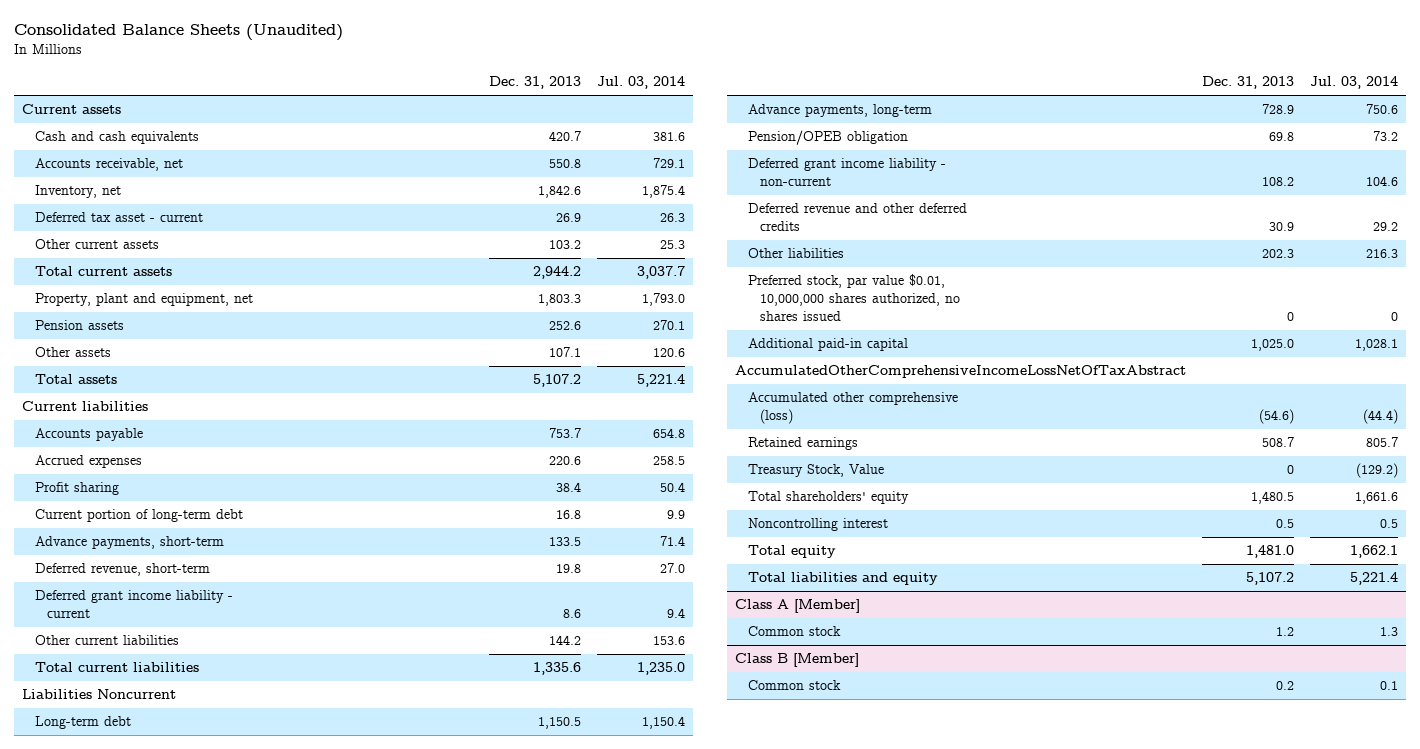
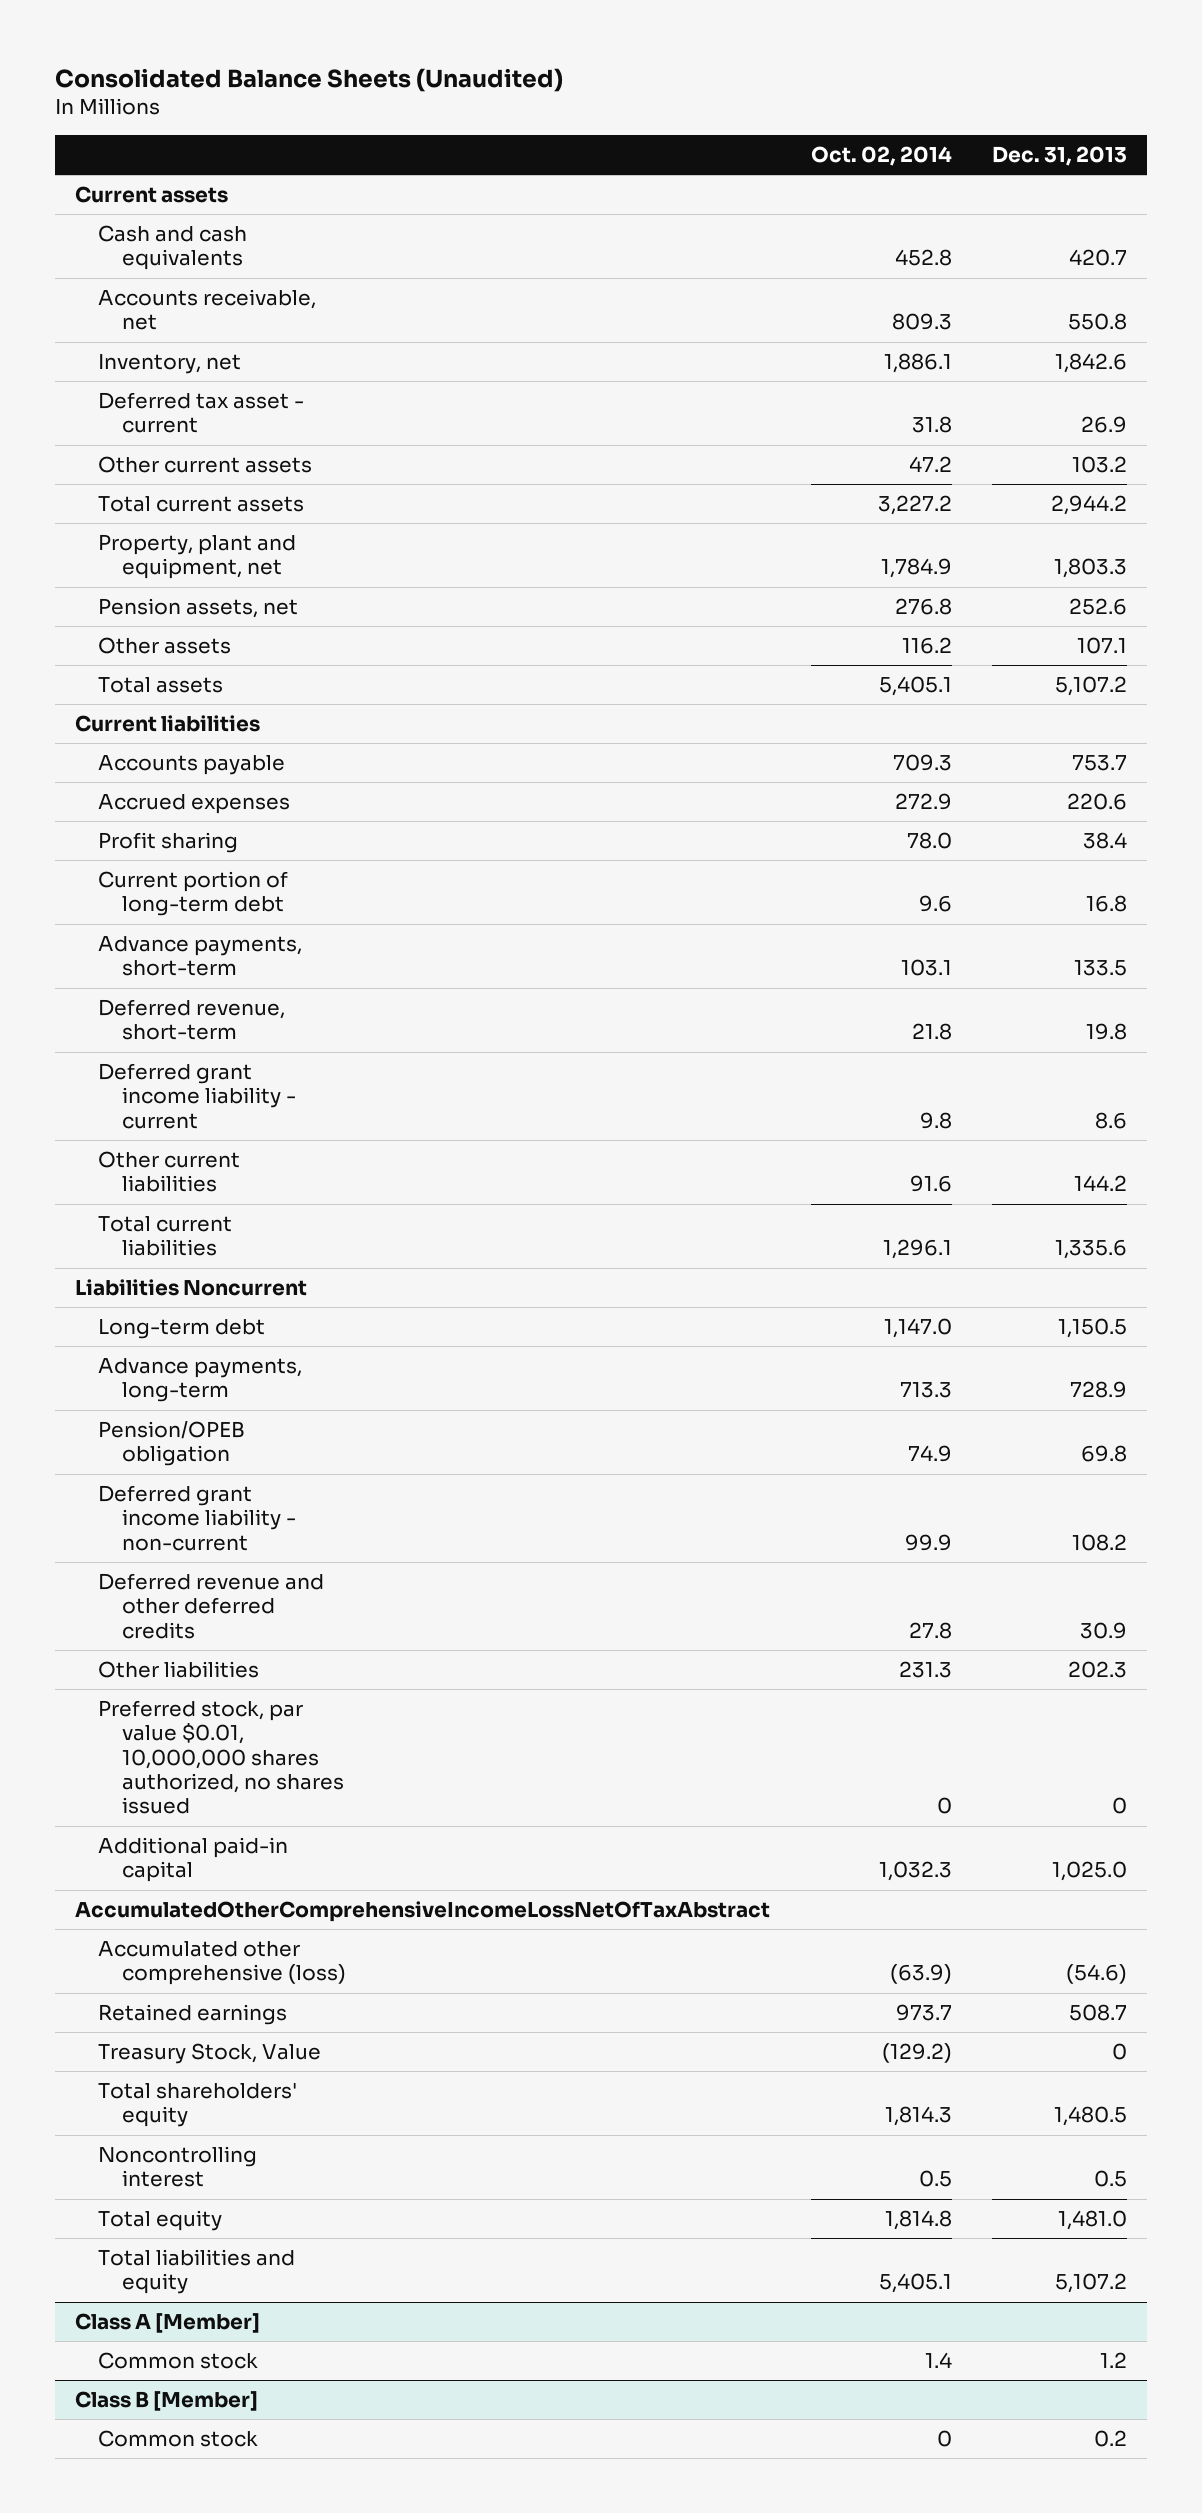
- | Dec. 31, 2013 | Jul. 03, 2014
+ | Oct. 02, 2014 | Dec. 31, 2013
- Pension assets | 252.6 | 270.1
+ Pension assets, net | 276.8 | 252.6

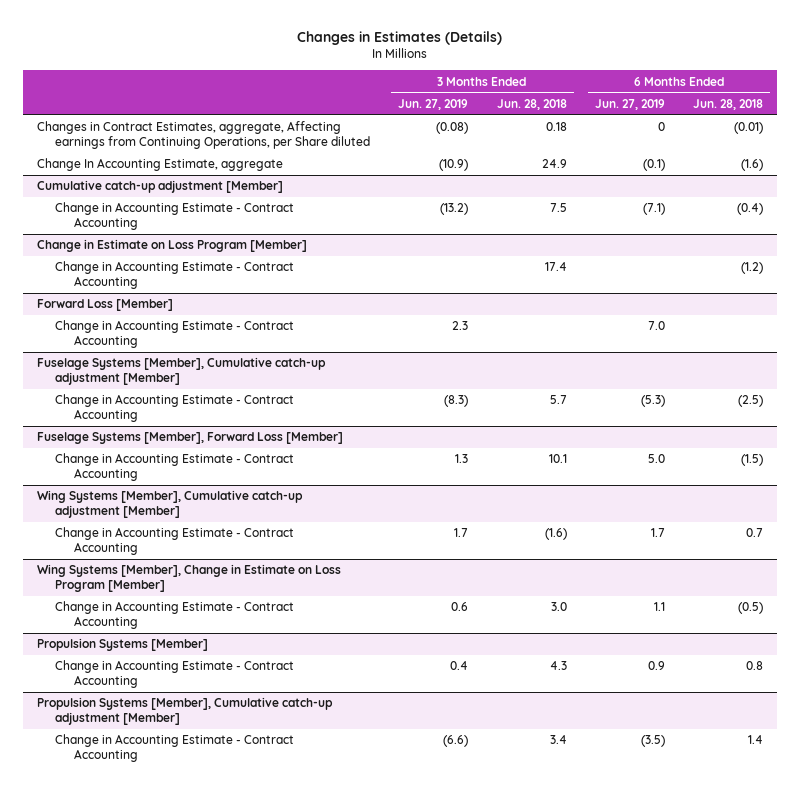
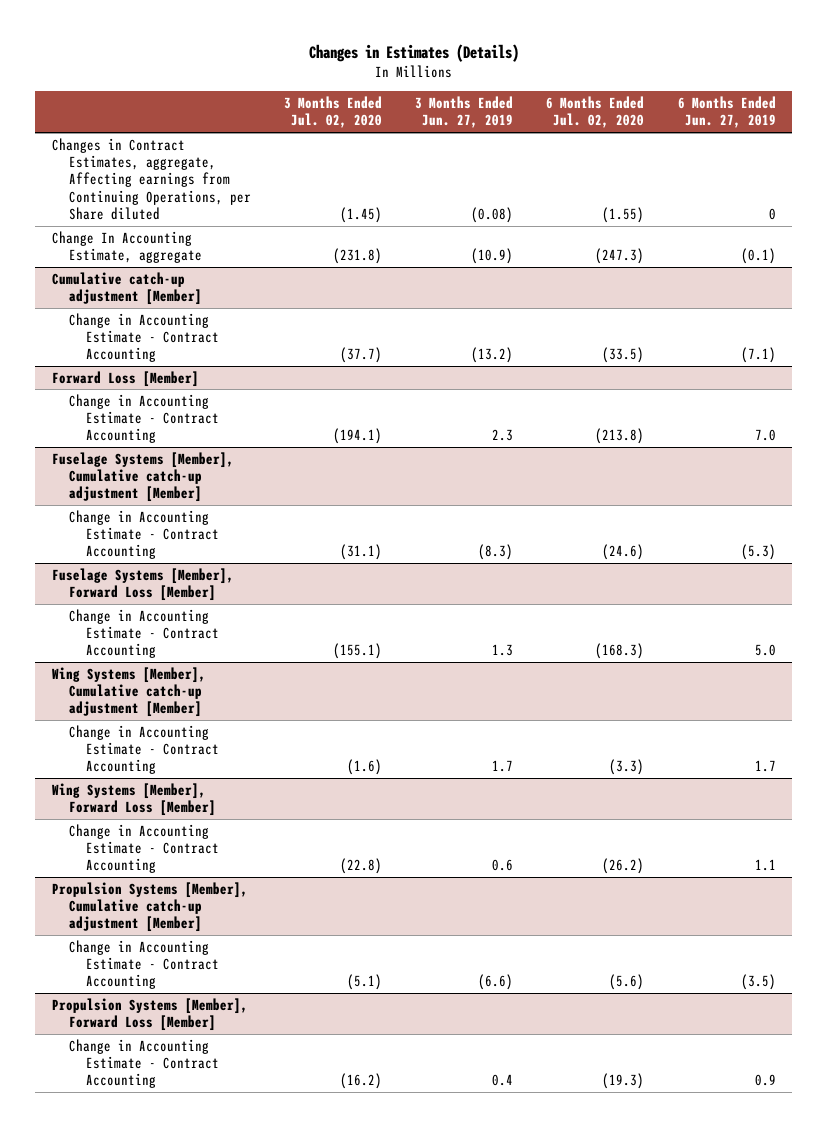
- | 3 Months Ended Jun. 27, 2019 | 3 Months Ended Jun. 28, 2018 | 6 Months Ended Jun. 27, 2019 | 6 Months Ended Jun. 28, 2018
+ | 3 Months Ended Jul. 02, 2020 | 3 Months Ended Jun. 27, 2019 | 6 Months Ended Jul. 02, 2020 | 6 Months Ended Jun. 27, 2019
- Change in Estimate on Loss Program [Member]
- Change in Accounting Estimate - Contract Accounting | | 17.4 | | (1.2)
- Wing Systems [Member], Change in Estimate on Loss Program [Member]
+ Wing Systems [Member], Forward Loss [Member]
- Propulsion Systems [Member]
- Change in Accounting Estimate - Contract Accounting | 0.4 | 4.3 | 0.9 | 0.8
+ Propulsion Systems [Member], Forward Loss [Member]
+ Change in Accounting Estimate - Contract Accounting | (16.2) | 0.4 | (19.3) | 0.9

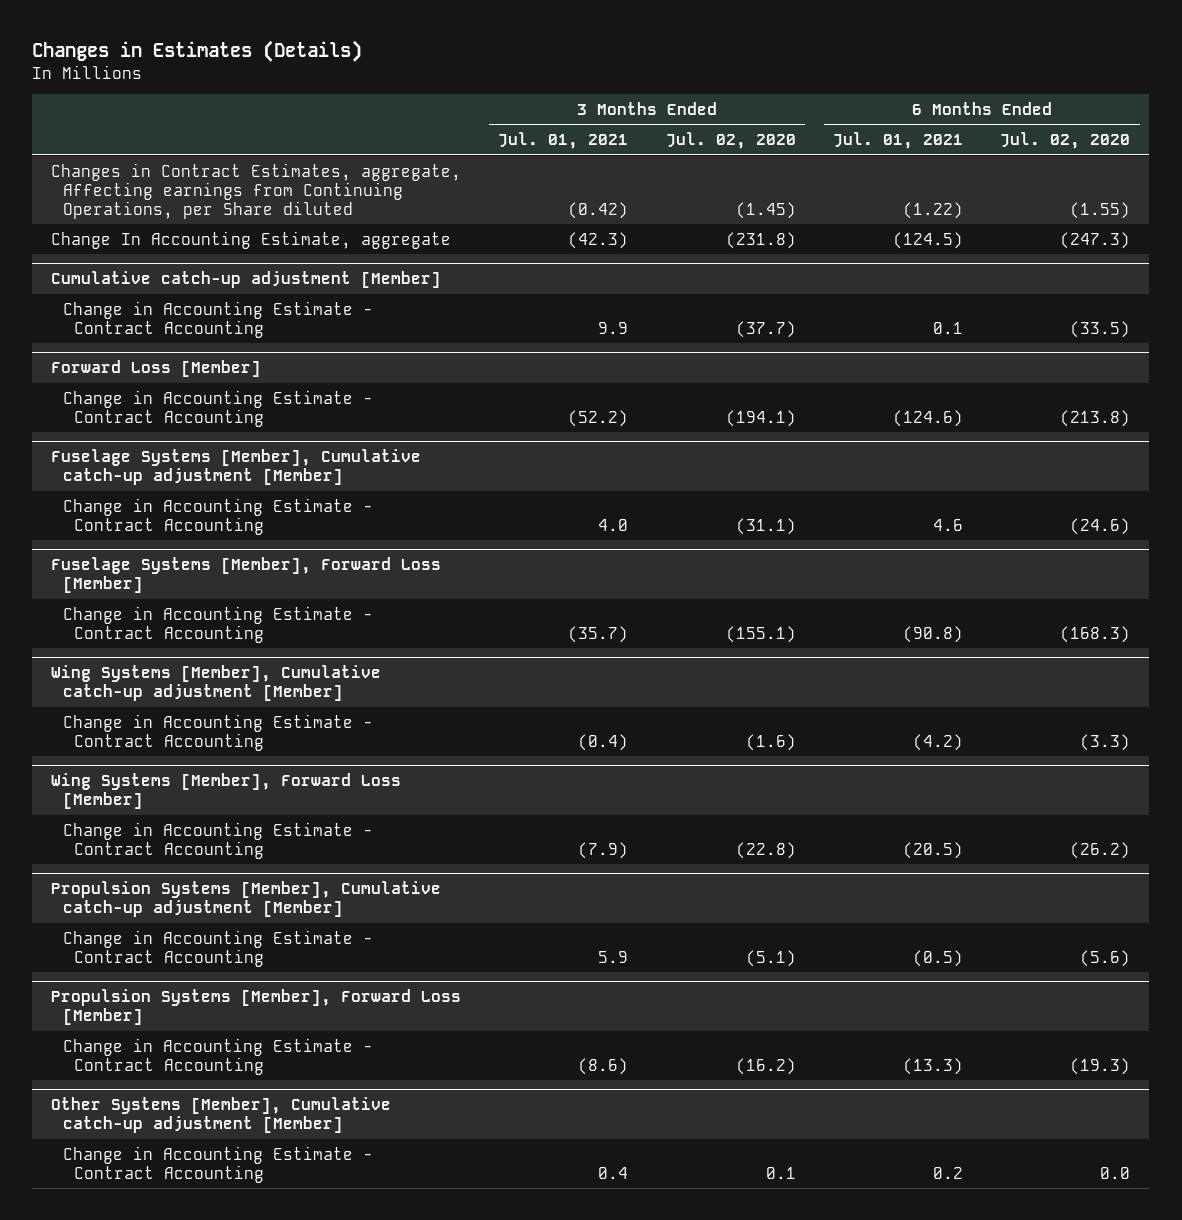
- | 3 Months Ended Jul. 02, 2020 | 3 Months Ended Jun. 27, 2019 | 6 Months Ended Jul. 02, 2020 | 6 Months Ended Jun. 27, 2019
+ | 3 Months Ended Jul. 01, 2021 | 3 Months Ended Jul. 02, 2020 | 6 Months Ended Jul. 01, 2021 | 6 Months Ended Jul. 02, 2020
+ Other Systems [Member], Cumulative catch-up adjustment [Member]
+ Change in Accounting Estimate - Contract Accounting | 0.4 | 0.1 | 0.2 | 0.0

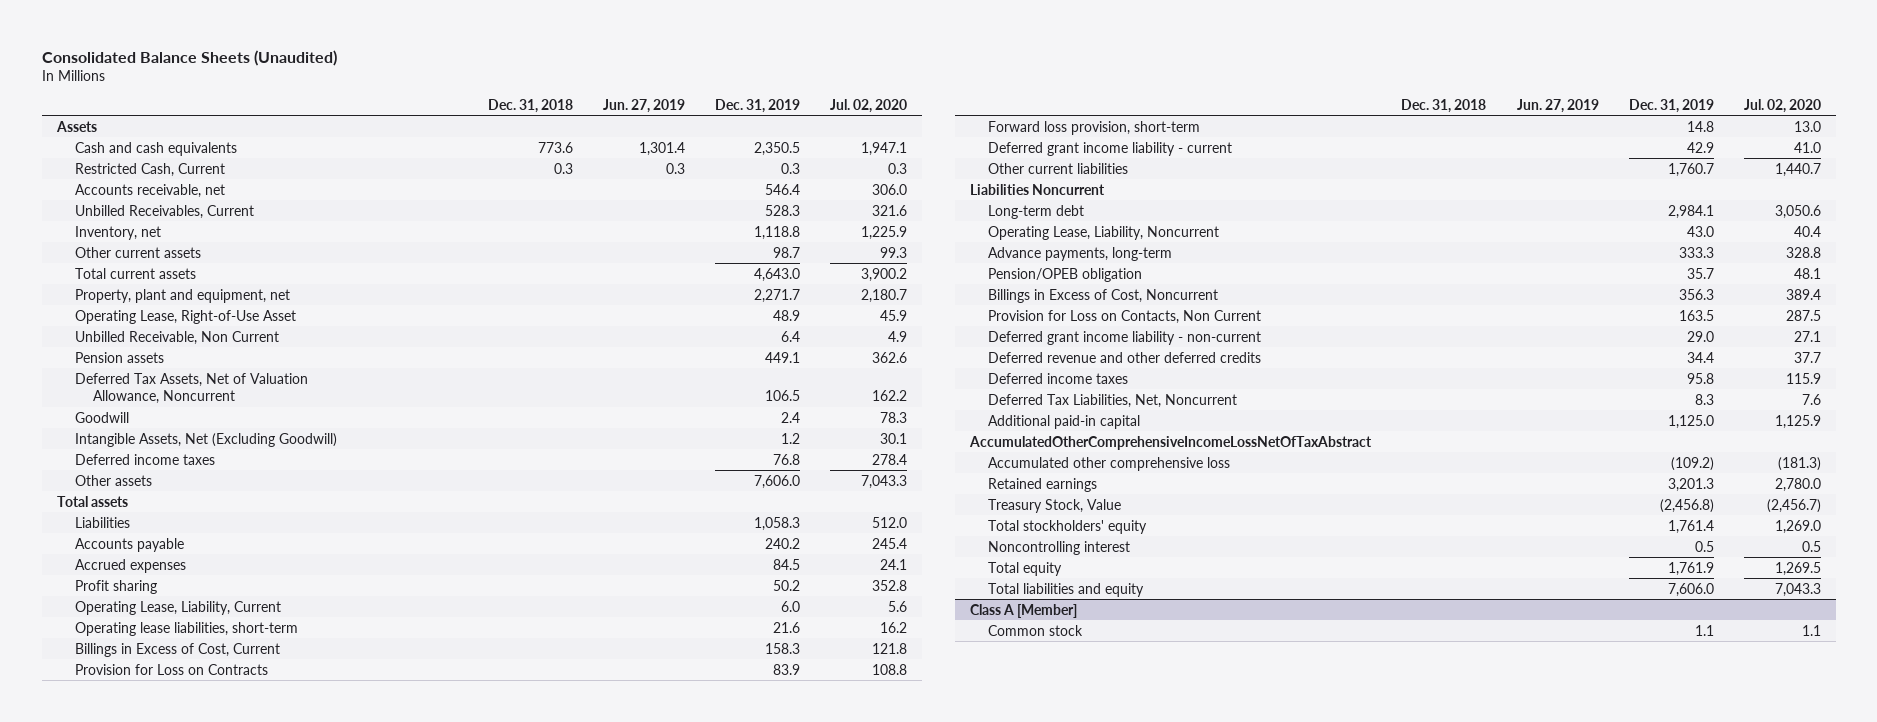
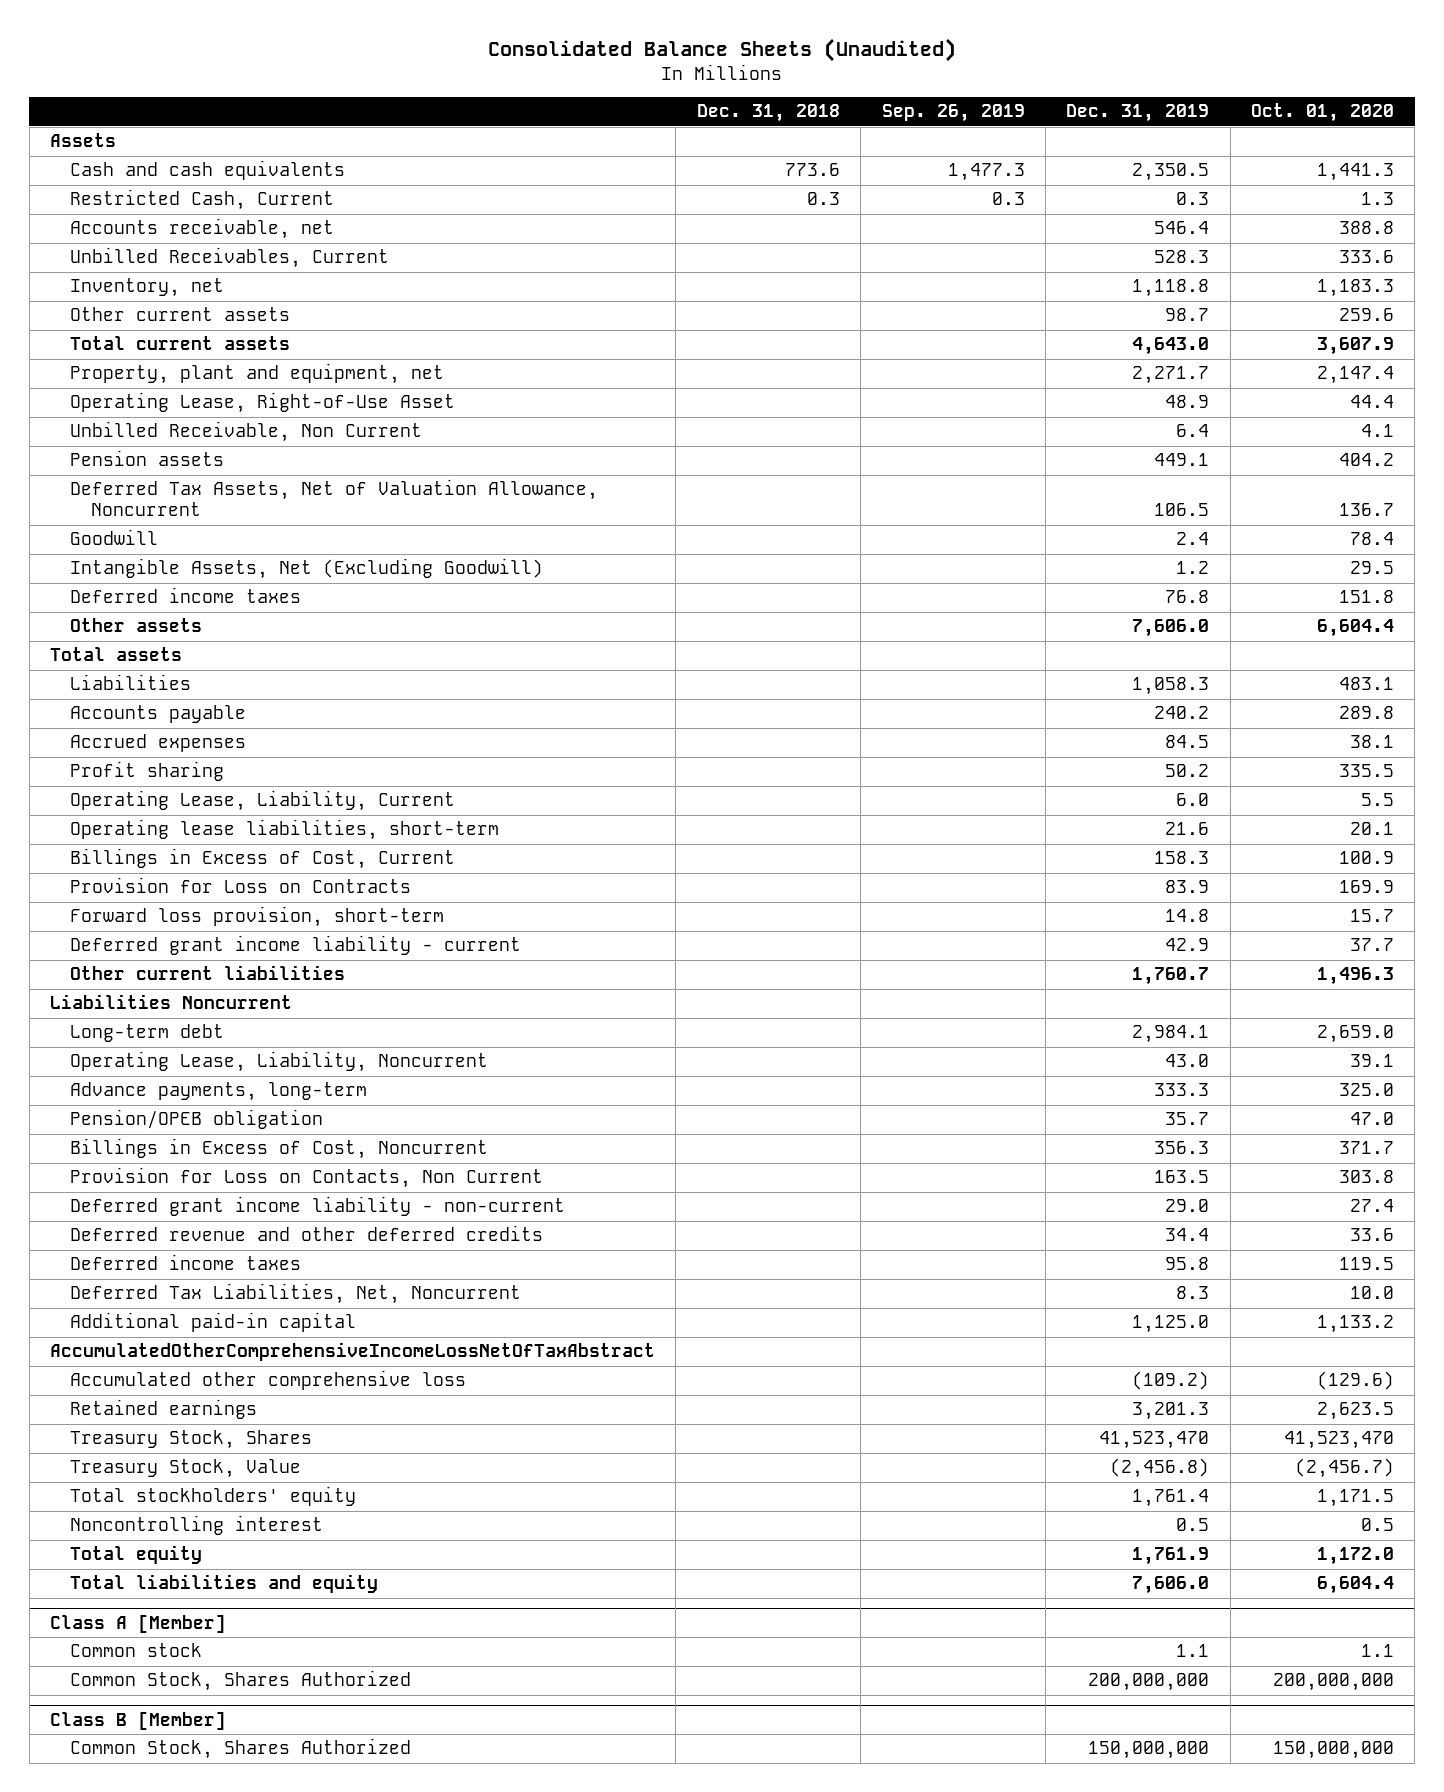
- | Dec. 31, 2018 | Jun. 27, 2019 | Dec. 31, 2019 | Jul. 02, 2020
+ | Dec. 31, 2018 | Sep. 26, 2019 | Dec. 31, 2019 | Oct. 01, 2020
+ Treasury Stock, Shares | | | 41,523,470 | 41,523,470
@ Class A [Member]
+ Common Stock, Shares Authorized | | | 200,000,000 | 200,000,000
+ Class B [Member]
+ Common Stock, Shares Authorized | | | 150,000,000 | 150,000,000

